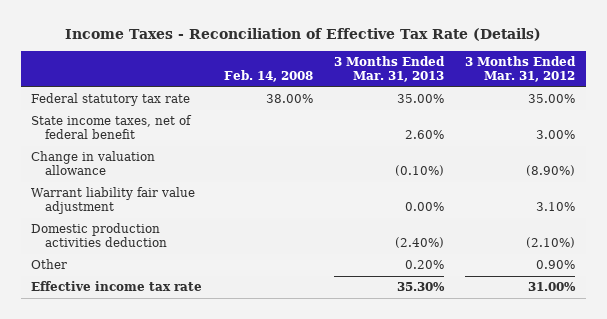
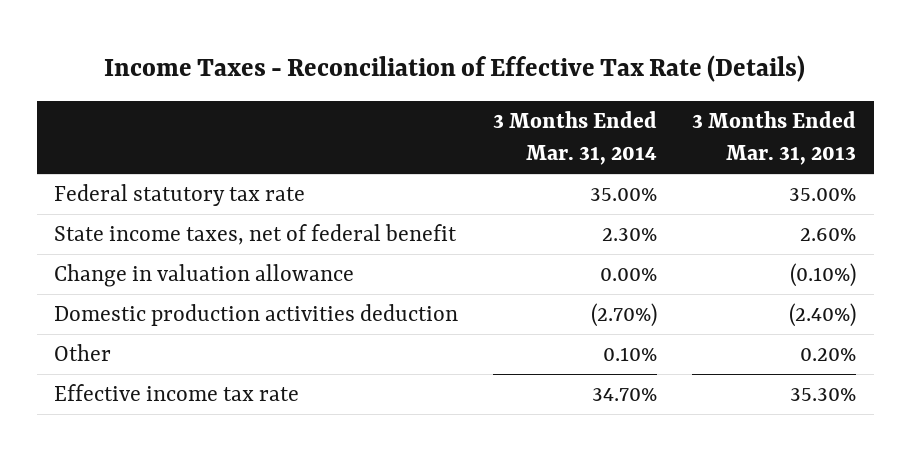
- | Feb. 14, 2008 | 3 Months Ended Mar. 31, 2013 | 3 Months Ended Mar. 31, 2012
+ | 3 Months Ended Mar. 31, 2014 | 3 Months Ended Mar. 31, 2013
- Warrant liability fair value adjustment | | 0.00% | 3.10%

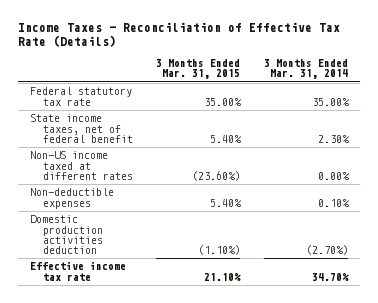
- | 3 Months Ended Mar. 31, 2014 | 3 Months Ended Mar. 31, 2013
+ | 3 Months Ended Mar. 31, 2015 | 3 Months Ended Mar. 31, 2014
- Change in valuation allowance | 0.00% | (0.10%)
+ Non-US income taxed at different rates | (23.60%) | 0.00%
+ Non-deductible expenses | 5.40% | 0.10%
- Other | 0.10% | 0.20%

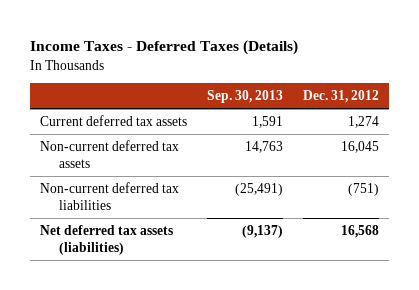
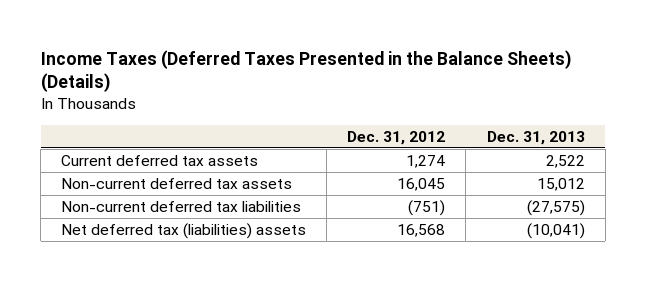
- Income Taxes - Deferred Taxes (Details)
+ Income Taxes (Deferred Taxes Presented in the Balance Sheets) (Details)
- | Sep. 30, 2013 | Dec. 31, 2012
+ | Dec. 31, 2012 | Dec. 31, 2013
- Net deferred tax assets (liabilities) | (9,137) | 16,568
+ Net deferred tax (liabilities) assets | 16,568 | (10,041)

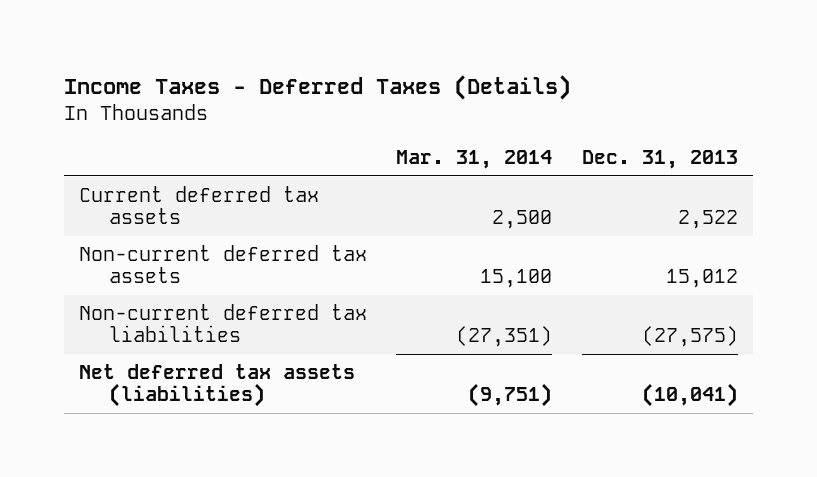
- Income Taxes (Deferred Taxes Presented in the Balance Sheets) (Details)
+ Income Taxes - Deferred Taxes (Details)
- | Dec. 31, 2012 | Dec. 31, 2013
+ | Mar. 31, 2014 | Dec. 31, 2013
- Net deferred tax (liabilities) assets | 16,568 | (10,041)
+ Net deferred tax assets (liabilities) | (9,751) | (10,041)

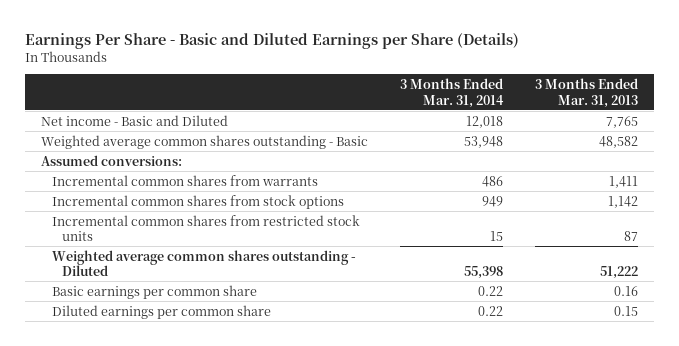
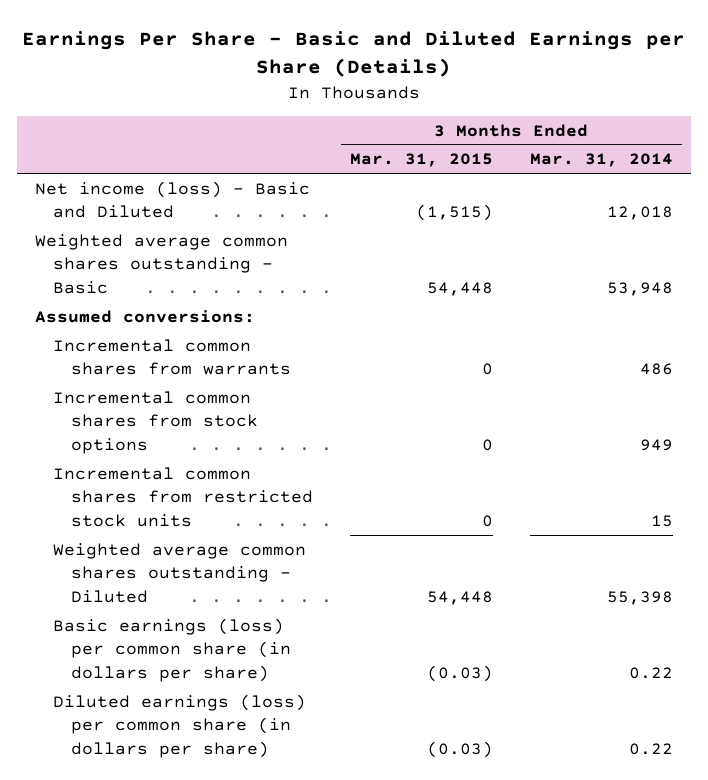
- | 3 Months Ended Mar. 31, 2014 | 3 Months Ended Mar. 31, 2013
+ | 3 Months Ended Mar. 31, 2015 | 3 Months Ended Mar. 31, 2014
- Net income - Basic and Diluted | 12,018 | 7,765
+ Net income (loss) - Basic and Diluted | (1,515) | 12,018
- Basic earnings per common share | 0.22 | 0.16
- Diluted earnings per common share | 0.22 | 0.15
+ Basic earnings (loss) per common share (in dollars per share) | (0.03) | 0.22
+ Diluted earnings (loss) per common share (in dollars per share) | (0.03) | 0.22

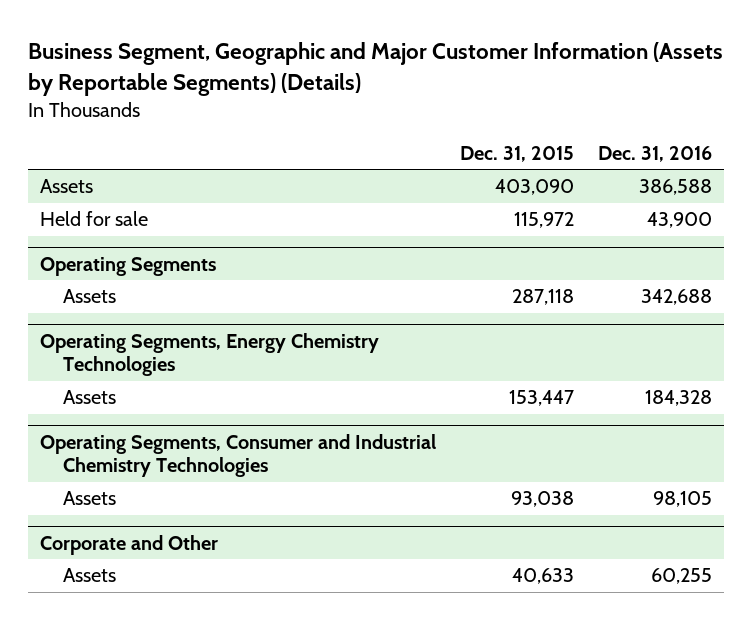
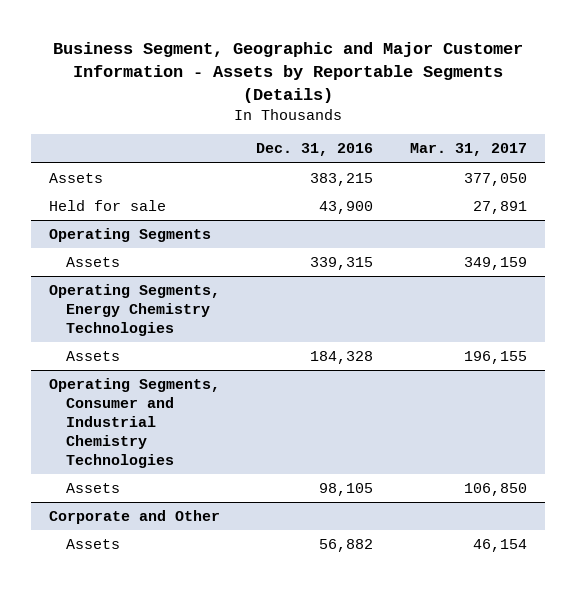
- Business Segment, Geographic and Major Customer Information (Assets by Reportable Segments) (Details)
+ Business Segment, Geographic and Major Customer Information - Assets by Reportable Segments (Details)
- | Dec. 31, 2015 | Dec. 31, 2016
+ | Dec. 31, 2016 | Mar. 31, 2017
- Assets | 403,090 | 386,588
+ Assets | 383,215 | 377,050
@ Operating Segments
- Assets | 287,118 | 342,688
+ Assets | 339,315 | 349,159
@ Corporate and Other
- Assets | 40,633 | 60,255
+ Assets | 56,882 | 46,154

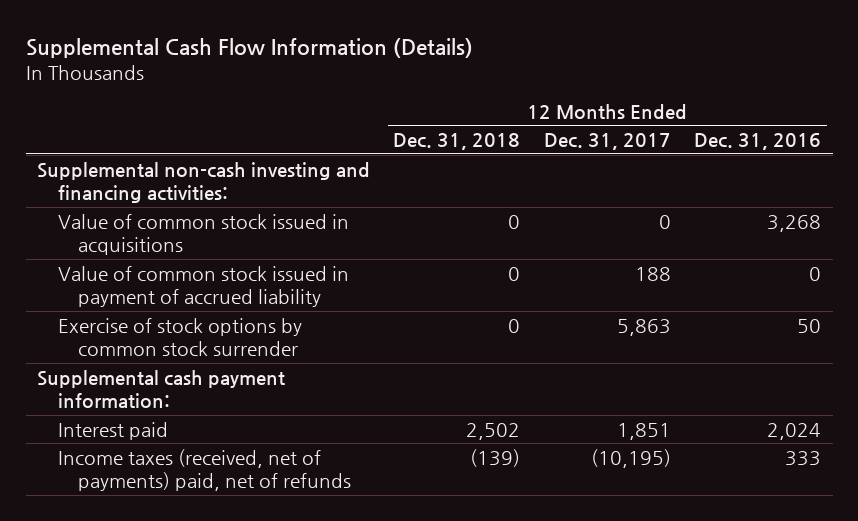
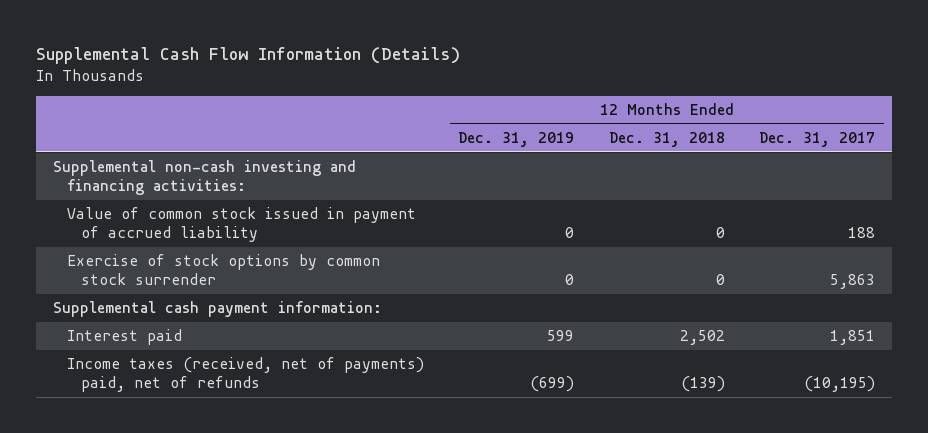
- | 12 Months Ended Dec. 31, 2018 | 12 Months Ended Dec. 31, 2017 | 12 Months Ended Dec. 31, 2016
+ | 12 Months Ended Dec. 31, 2019 | 12 Months Ended Dec. 31, 2018 | 12 Months Ended Dec. 31, 2017
- Value of common stock issued in acquisitions | 0 | 0 | 3,268

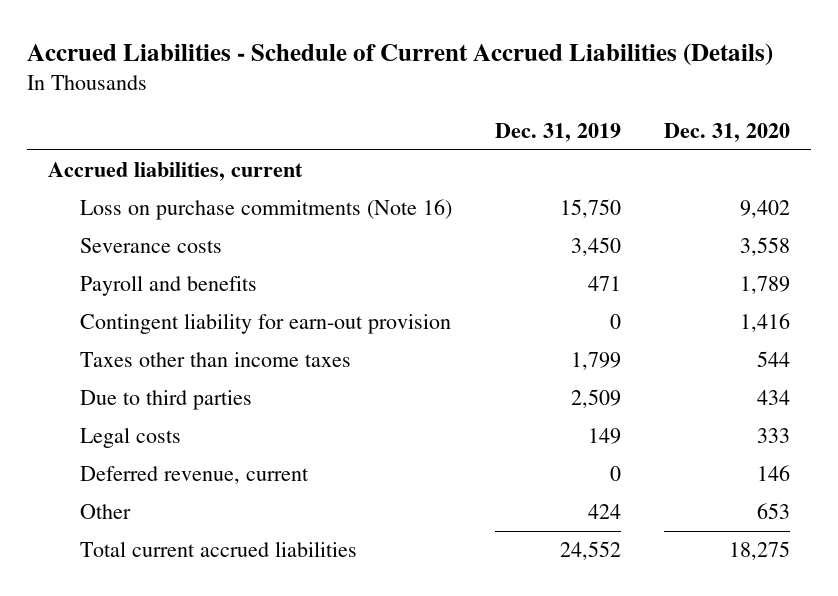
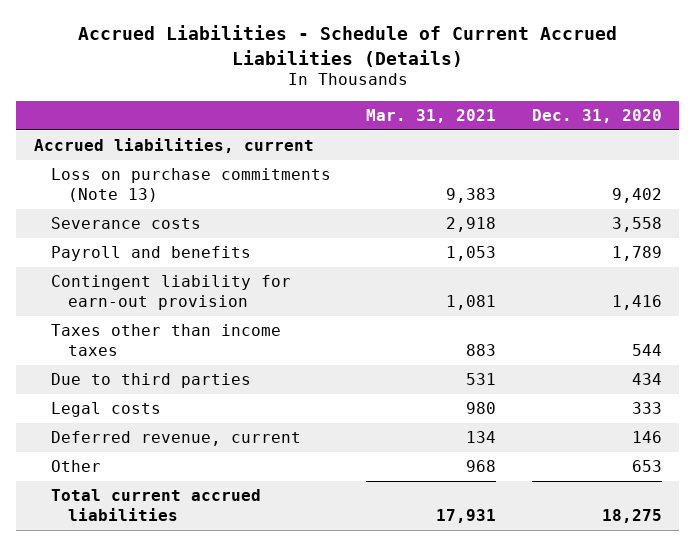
- | Dec. 31, 2019 | Dec. 31, 2020
+ | Mar. 31, 2021 | Dec. 31, 2020
- Loss on purchase commitments (Note 16) | 15,750 | 9,402
+ Loss on purchase commitments (Note 13) | 9,383 | 9,402

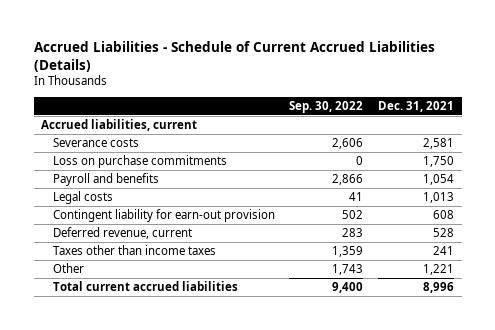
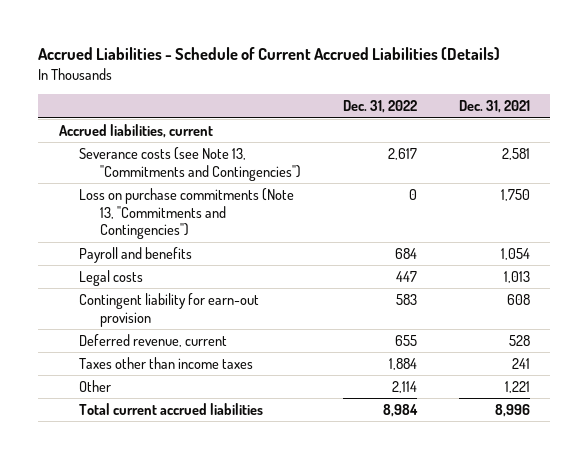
- | Sep. 30, 2022 | Dec. 31, 2021
+ | Dec. 31, 2022 | Dec. 31, 2021
- Severance costs | 2,606 | 2,581
- Loss on purchase commitments | 0 | 1,750
+ Severance costs (see Note 13, "Commitments and Contingencies") | 2,617 | 2,581
+ Loss on purchase commitments (Note 13, "Commitments and Contingencies") | 0 | 1,750

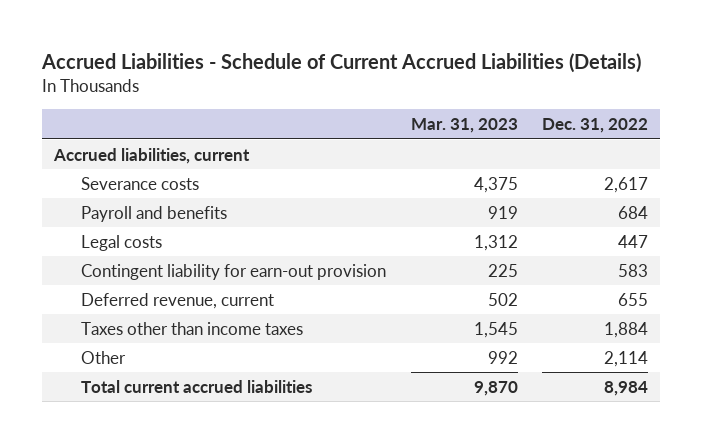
- | Dec. 31, 2022 | Dec. 31, 2021
+ | Mar. 31, 2023 | Dec. 31, 2022
- Severance costs (see Note 13, "Commitments and Contingencies") | 2,617 | 2,581
- Loss on purchase commitments (Note 13, "Commitments and Contingencies") | 0 | 1,750
+ Severance costs | 4,375 | 2,617

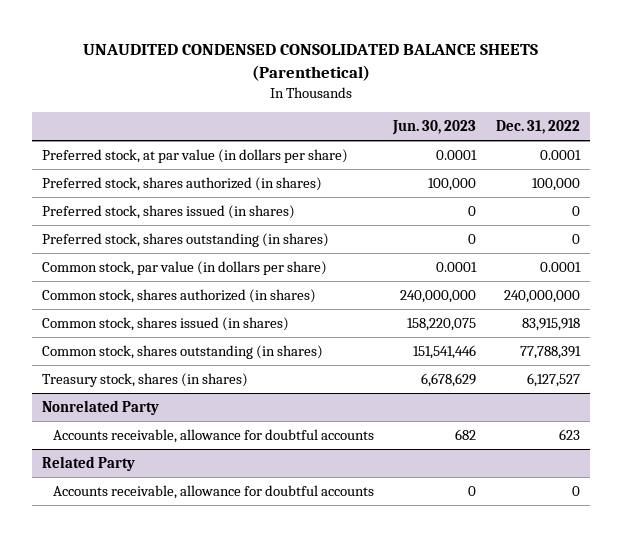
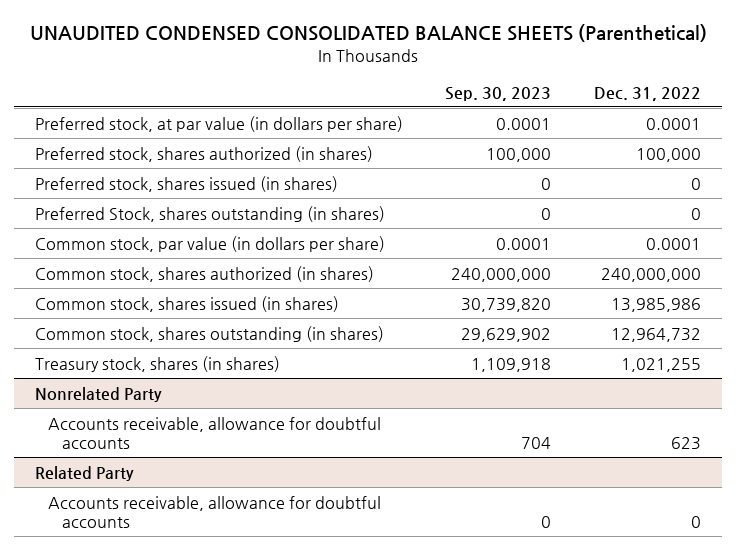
- | Jun. 30, 2023 | Dec. 31, 2022
+ | Sep. 30, 2023 | Dec. 31, 2022
- Preferred stock, shares outstanding (in shares) | 0 | 0
+ Preferred Stock, shares outstanding (in shares) | 0 | 0
- Common stock, shares issued (in shares) | 158,220,075 | 83,915,918
- Common stock, shares outstanding (in shares) | 151,541,446 | 77,788,391
- Treasury stock, shares (in shares) | 6,678,629 | 6,127,527
+ Common stock, shares issued (in shares) | 30,739,820 | 13,985,986
+ Common stock, shares outstanding (in shares) | 29,629,902 | 12,964,732
+ Treasury stock, shares (in shares) | 1,109,918 | 1,021,255

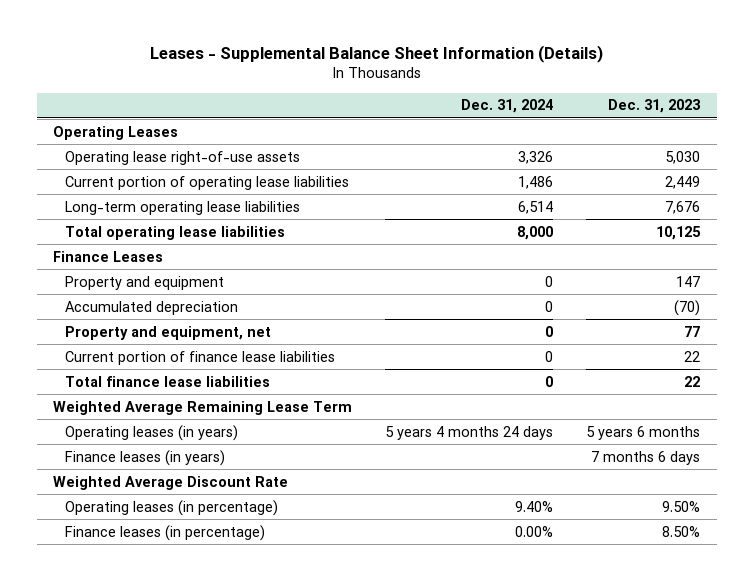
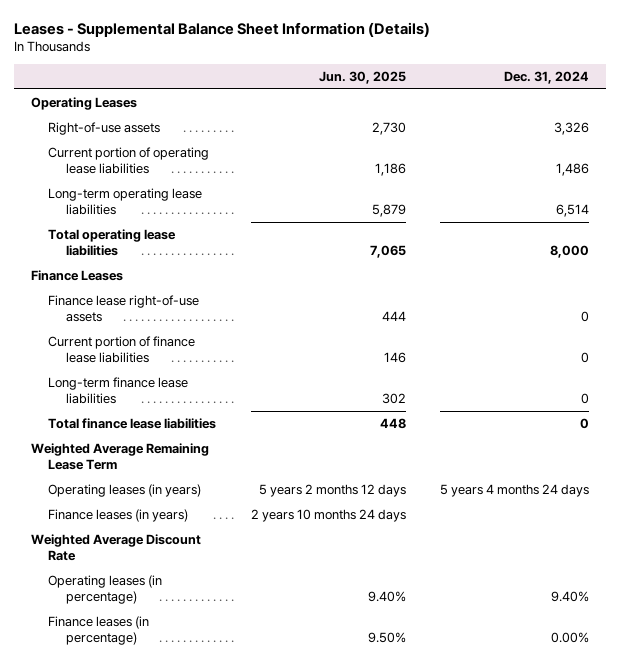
- | Dec. 31, 2024 | Dec. 31, 2023
+ | Jun. 30, 2025 | Dec. 31, 2024
- Operating lease right-of-use assets | 3,326 | 5,030
+ Right-of-use assets | 2,730 | 3,326
- Property and equipment | 0 | 147
- Accumulated depreciation | 0 | (70)
- Property and equipment, net | 0 | 77
+ Finance lease right-of-use assets | 444 | 0
+ Long-term finance lease liabilities | 302 | 0

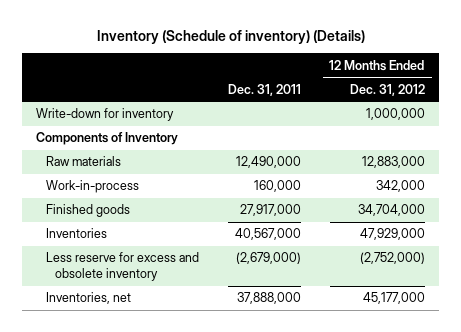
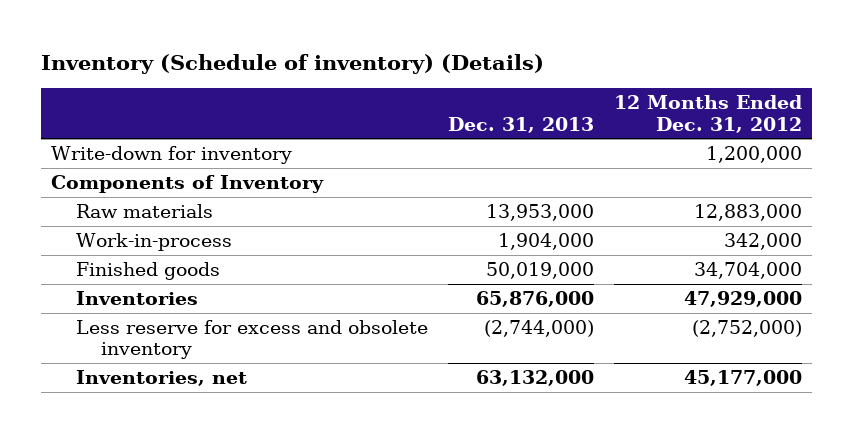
- | Dec. 31, 2011 | 12 Months Ended Dec. 31, 2012
+ | Dec. 31, 2013 | 12 Months Ended Dec. 31, 2012
- Write-down for inventory | | 1,000,000
+ Write-down for inventory | | 1,200,000

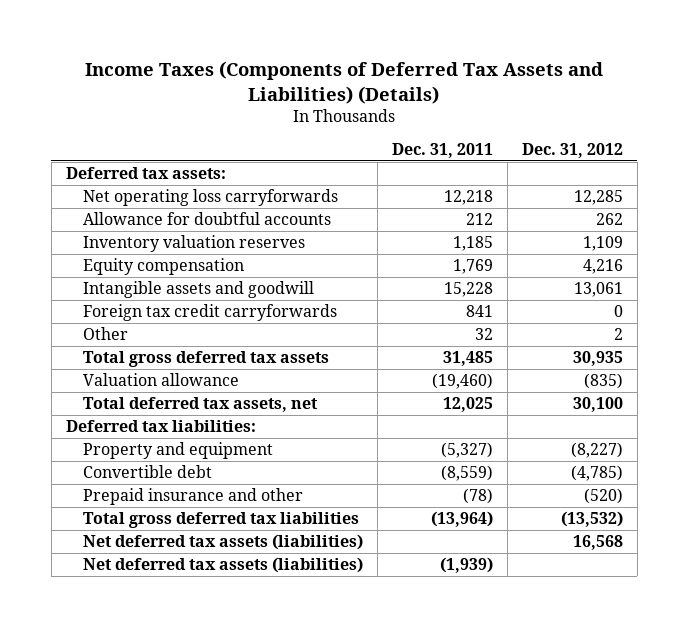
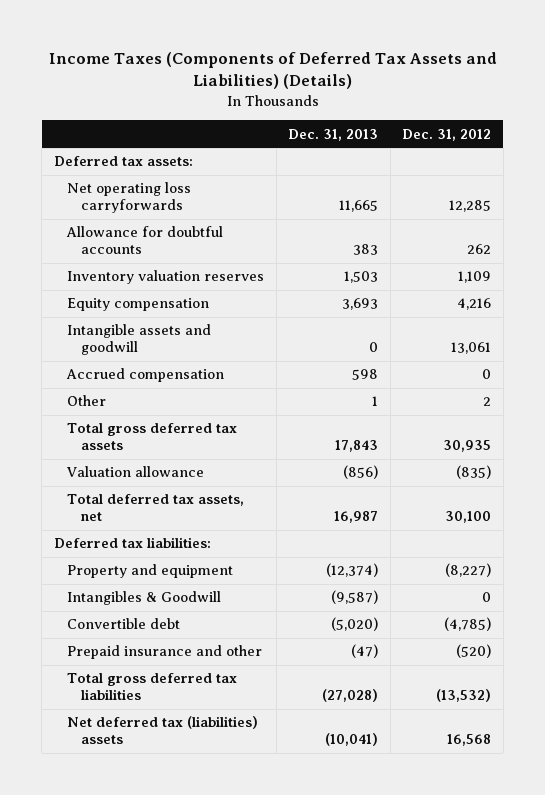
- | Dec. 31, 2011 | Dec. 31, 2012
+ | Dec. 31, 2013 | Dec. 31, 2012
- Foreign tax credit carryforwards | 841 | 0
+ Accrued compensation | 598 | 0
+ Intangibles & Goodwill | (9,587) | 0
- Net deferred tax assets (liabilities) | | 16,568
- Net deferred tax assets (liabilities) | (1,939) |
+ Net deferred tax (liabilities) assets | (10,041) | 16,568

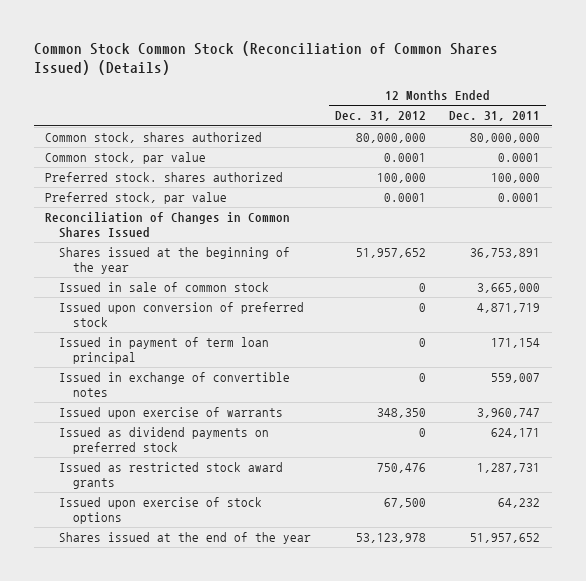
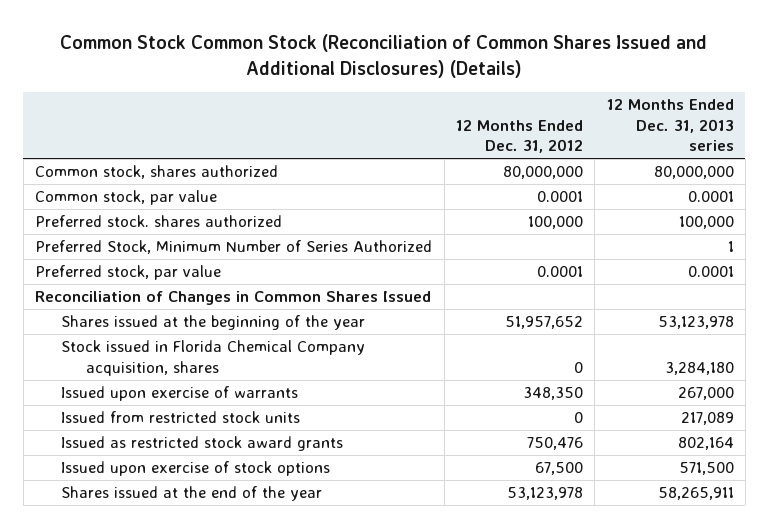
- Common Stock Common Stock (Reconciliation of Common Shares Issued) (Details)
+ Common Stock Common Stock (Reconciliation of Common Shares Issued and Additional Disclosures) (Details)
- | 12 Months Ended Dec. 31, 2012 | 12 Months Ended Dec. 31, 2011
+ | 12 Months Ended Dec. 31, 2012 | 12 Months Ended Dec. 31, 2013 series
+ Preferred Stock, Minimum Number of Series Authorized | | 1
- Issued in sale of common stock | 0 | 3,665,000
- Issued upon conversion of preferred stock | 0 | 4,871,719
- Issued in payment of term loan principal | 0 | 171,154
- Issued in exchange of convertible notes | 0 | 559,007
+ Stock issued in Florida Chemical Company acquisition, shares | 0 | 3,284,180
- Issued as dividend payments on preferred stock | 0 | 624,171
+ Issued from restricted stock units | 0 | 217,089

